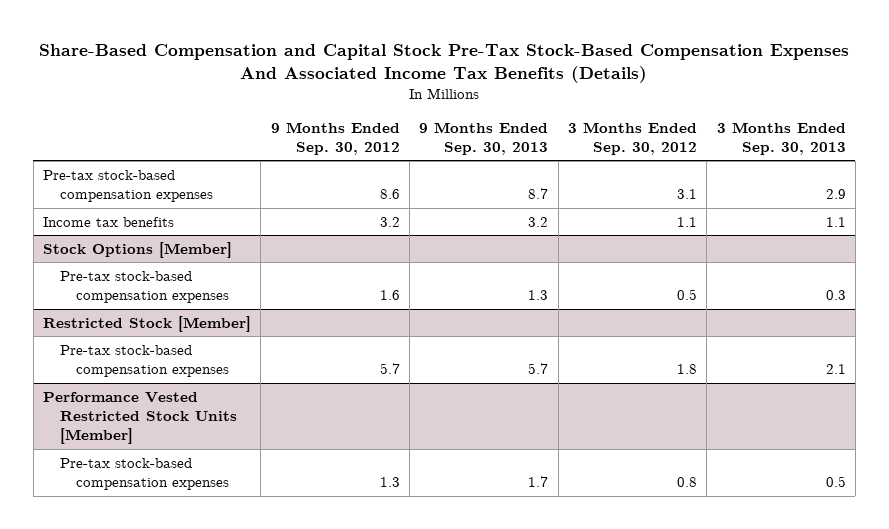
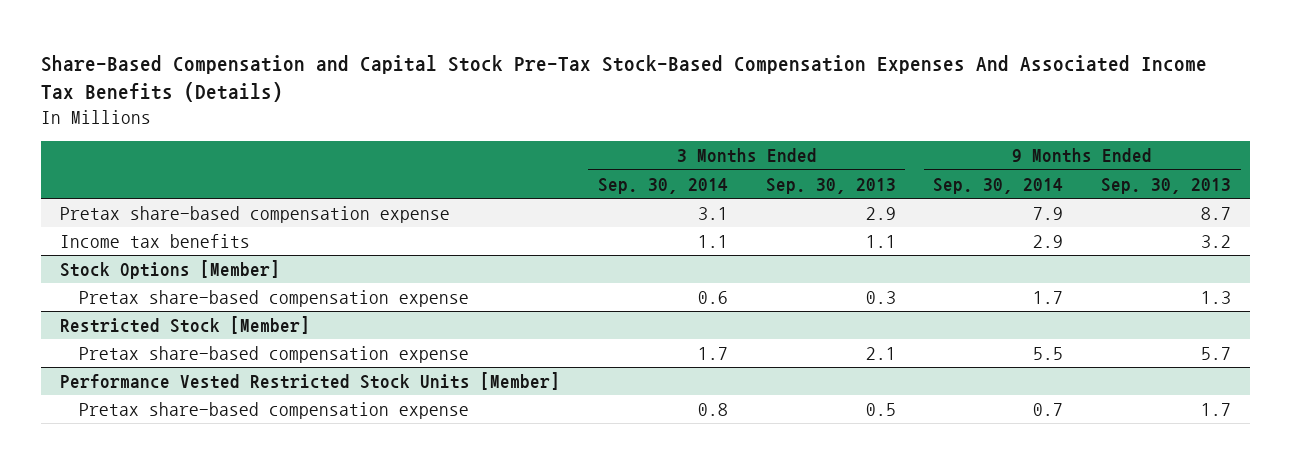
- | 9 Months Ended Sep. 30, 2012 | 9 Months Ended Sep. 30, 2013 | 3 Months Ended Sep. 30, 2012 | 3 Months Ended Sep. 30, 2013
+ | 3 Months Ended Sep. 30, 2014 | 3 Months Ended Sep. 30, 2013 | 9 Months Ended Sep. 30, 2014 | 9 Months Ended Sep. 30, 2013
- Pre-tax stock-based compensation expenses | 8.6 | 8.7 | 3.1 | 2.9
+ Pretax share-based compensation expense | 3.1 | 2.9 | 7.9 | 8.7
@ Stock Options [Member]
- Pre-tax stock-based compensation expenses | 1.6 | 1.3 | 0.5 | 0.3
+ Pretax share-based compensation expense | 0.6 | 0.3 | 1.7 | 1.3
@ Restricted Stock [Member]
- Pre-tax stock-based compensation expenses | 5.7 | 5.7 | 1.8 | 2.1
+ Pretax share-based compensation expense | 1.7 | 2.1 | 5.5 | 5.7
@ Performance Vested Restricted Stock Units [Member]
- Pre-tax stock-based compensation expenses | 1.3 | 1.7 | 0.8 | 0.5
+ Pretax share-based compensation expense | 0.8 | 0.5 | 0.7 | 1.7

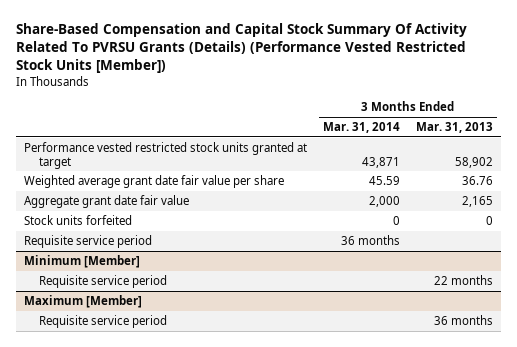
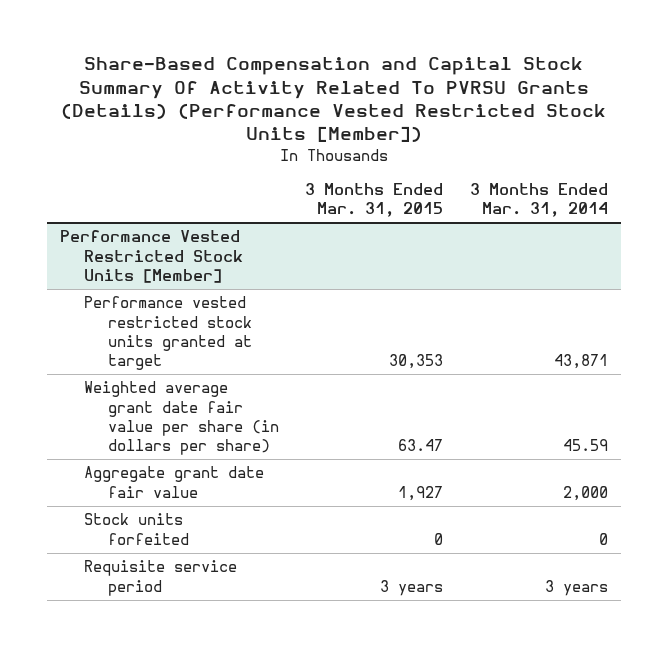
- | 3 Months Ended Mar. 31, 2014 | 3 Months Ended Mar. 31, 2013
+ | 3 Months Ended Mar. 31, 2015 | 3 Months Ended Mar. 31, 2014
+ Performance Vested Restricted Stock Units [Member]
- Weighted average grant date fair value per share | 45.59 | 36.76
+ Weighted average grant date fair value per share (in dollars per share) | 63.47 | 45.59
- Requisite service period | 36 months |
- Minimum [Member]
- Requisite service period | | 22 months
- Maximum [Member]
- Requisite service period | | 36 months
+ Requisite service period | 3 years | 3 years

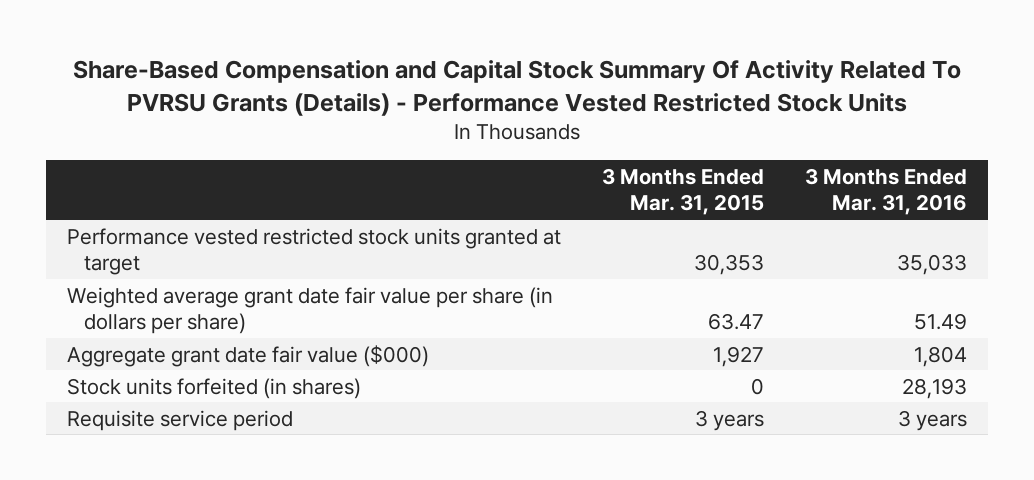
- Share-Based Compensation and Capital Stock Summary Of Activity Related To PVRSU Grants (Details) (Performance Vested Restricted Stock Units [Member])
+ Share-Based Compensation and Capital Stock Summary Of Activity Related To PVRSU Grants (Details) - Performance Vested Restricted Stock Units
- | 3 Months Ended Mar. 31, 2015 | 3 Months Ended Mar. 31, 2014
+ | 3 Months Ended Mar. 31, 2015 | 3 Months Ended Mar. 31, 2016
- Performance Vested Restricted Stock Units [Member]
- Aggregate grant date fair value | 1,927 | 2,000
- Stock units forfeited | 0 | 0
+ Aggregate grant date fair value ($000) | 1,927 | 1,804
+ Stock units forfeited (in shares) | 0 | 28,193

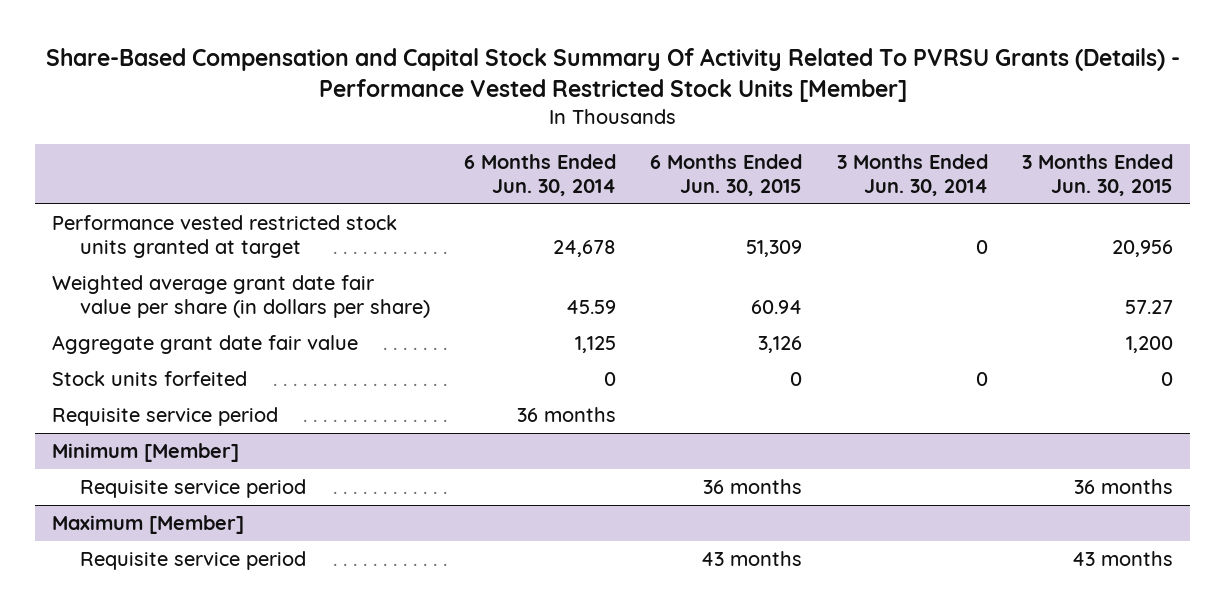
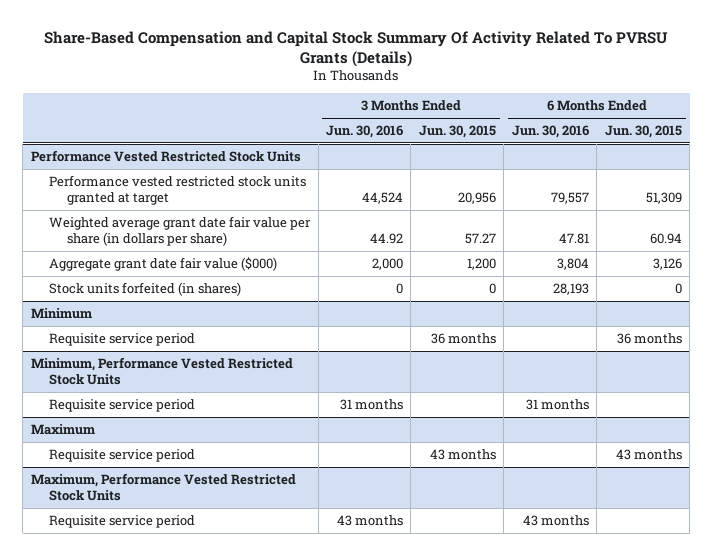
- Share-Based Compensation and Capital Stock Summary Of Activity Related To PVRSU Grants (Details) - Performance Vested Restricted Stock Units [Member]
+ Share-Based Compensation and Capital Stock Summary Of Activity Related To PVRSU Grants (Details)
- | 6 Months Ended Jun. 30, 2014 | 6 Months Ended Jun. 30, 2015 | 3 Months Ended Jun. 30, 2014 | 3 Months Ended Jun. 30, 2015
+ | 3 Months Ended Jun. 30, 2016 | 3 Months Ended Jun. 30, 2015 | 6 Months Ended Jun. 30, 2016 | 6 Months Ended Jun. 30, 2015
+ Performance Vested Restricted Stock Units
- Aggregate grant date fair value | 1,125 | 3,126 | | 1,200
- Stock units forfeited | 0 | 0 | 0 | 0
- Requisite service period | 36 months | | |
- Minimum [Member]
+ Aggregate grant date fair value ($000) | 2,000 | 1,200 | 3,804 | 3,126
+ Stock units forfeited (in shares) | 0 | 0 | 28,193 | 0
+ Minimum
- Maximum [Member]
+ Minimum, Performance Vested Restricted Stock Units
+ Requisite service period | 31 months | | 31 months |
+ Maximum
+ Maximum, Performance Vested Restricted Stock Units
+ Requisite service period | 43 months | | 43 months |

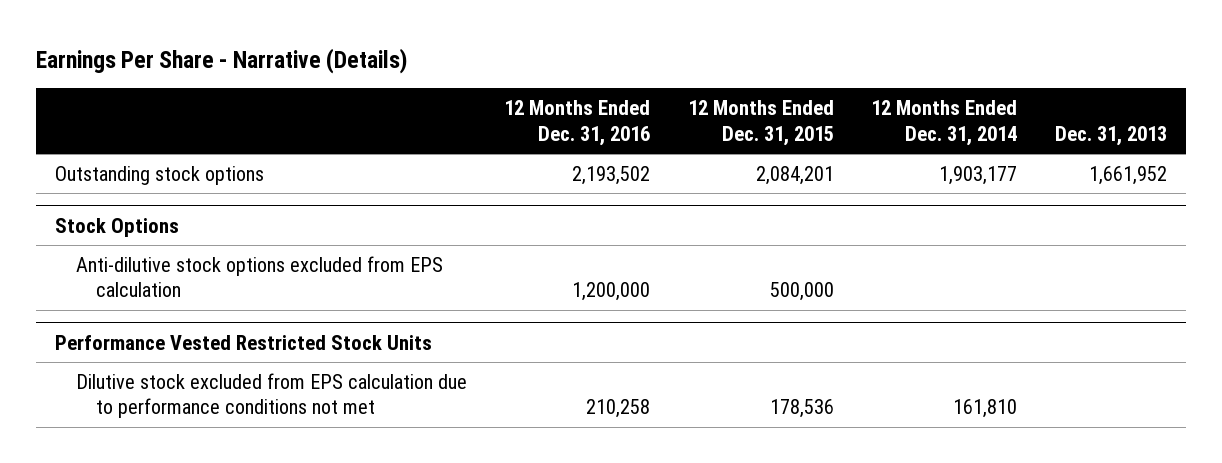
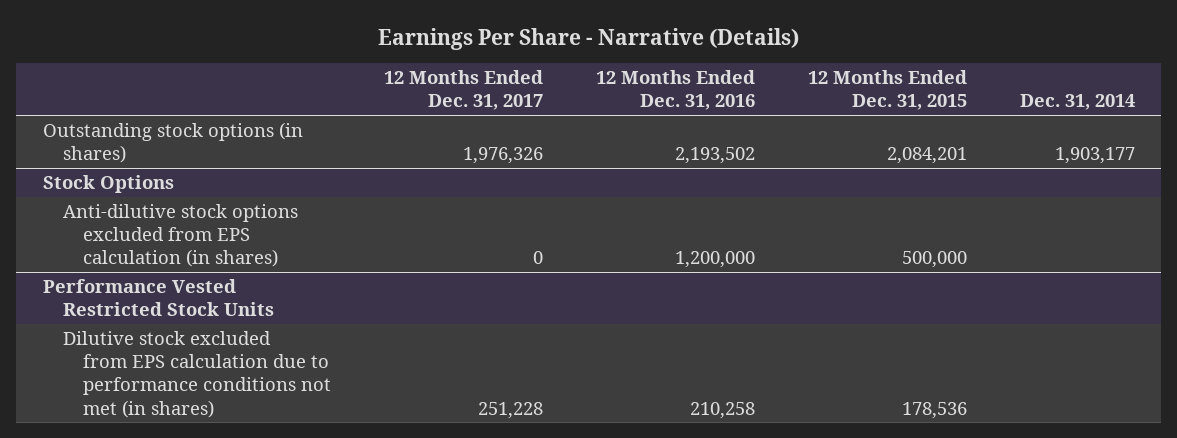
- | 12 Months Ended Dec. 31, 2016 | 12 Months Ended Dec. 31, 2015 | 12 Months Ended Dec. 31, 2014 | Dec. 31, 2013
+ | 12 Months Ended Dec. 31, 2017 | 12 Months Ended Dec. 31, 2016 | 12 Months Ended Dec. 31, 2015 | Dec. 31, 2014
- Outstanding stock options | 2,193,502 | 2,084,201 | 1,903,177 | 1,661,952
+ Outstanding stock options (in shares) | 1,976,326 | 2,193,502 | 2,084,201 | 1,903,177
@ Stock Options
- Anti-dilutive stock options excluded from EPS calculation | 1,200,000 | 500,000 | |
+ Anti-dilutive stock options excluded from EPS calculation (in shares) | 0 | 1,200,000 | 500,000 |
@ Performance Vested Restricted Stock Units
- Dilutive stock excluded from EPS calculation due to performance conditions not met | 210,258 | 178,536 | 161,810 |
+ Dilutive stock excluded from EPS calculation due to performance conditions not met (in shares) | 251,228 | 210,258 | 178,536 |

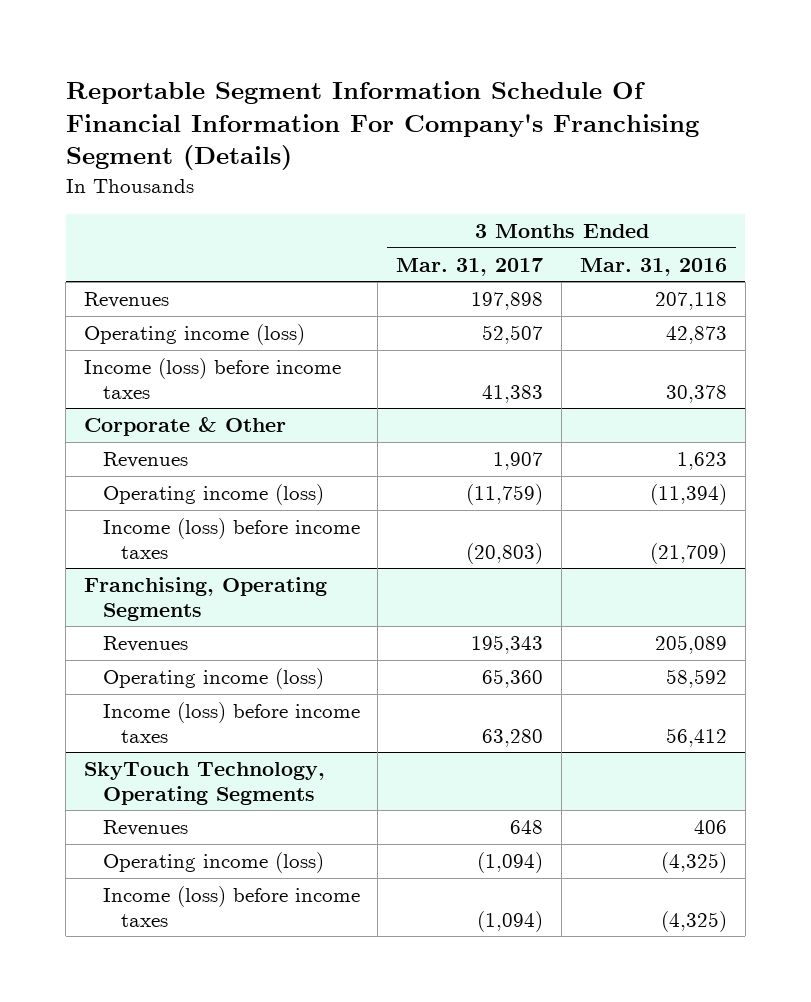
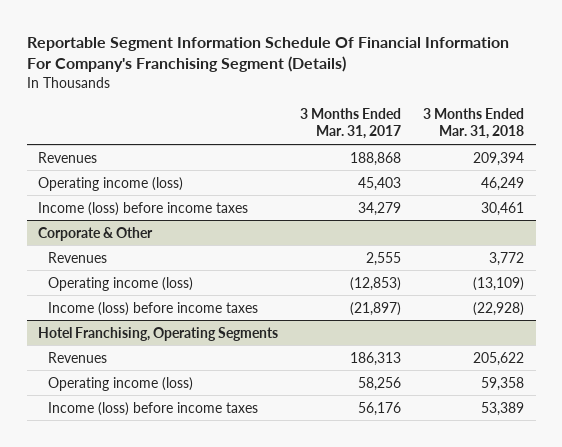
- | 3 Months Ended Mar. 31, 2017 | 3 Months Ended Mar. 31, 2016
+ | 3 Months Ended Mar. 31, 2017 | 3 Months Ended Mar. 31, 2018
- Revenues | 197,898 | 207,118
- Operating income (loss) | 52,507 | 42,873
- Income (loss) before income taxes | 41,383 | 30,378
+ Revenues | 188,868 | 209,394
+ Operating income (loss) | 45,403 | 46,249
+ Income (loss) before income taxes | 34,279 | 30,461
@ Corporate & Other
- Revenues | 1,907 | 1,623
- Operating income (loss) | (11,759) | (11,394)
- Income (loss) before income taxes | (20,803) | (21,709)
- Franchising, Operating Segments
- Revenues | 195,343 | 205,089
- Operating income (loss) | 65,360 | 58,592
- Income (loss) before income taxes | 63,280 | 56,412
- SkyTouch Technology, Operating Segments
- Revenues | 648 | 406
- Operating income (loss) | (1,094) | (4,325)
- Income (loss) before income taxes | (1,094) | (4,325)
@ Corporate & Other
+ Revenues | 2,555 | 3,772
+ Operating income (loss) | (12,853) | (13,109)
+ Income (loss) before income taxes | (21,897) | (22,928)
+ Hotel Franchising, Operating Segments
+ Revenues | 186,313 | 205,622
+ Operating income (loss) | 58,256 | 59,358
+ Income (loss) before income taxes | 56,176 | 53,389

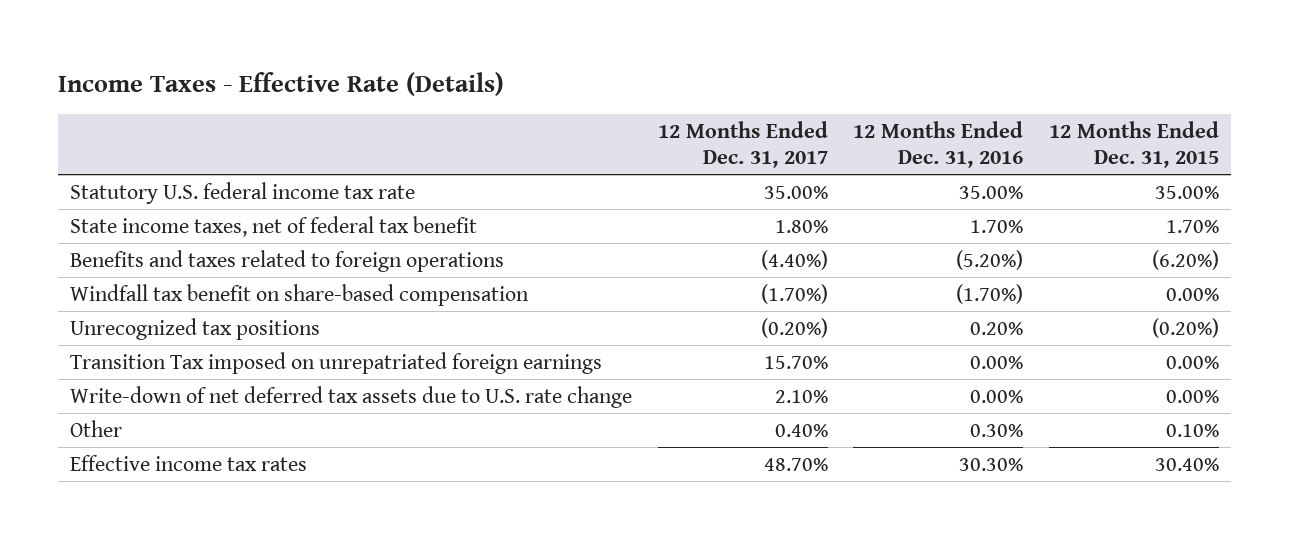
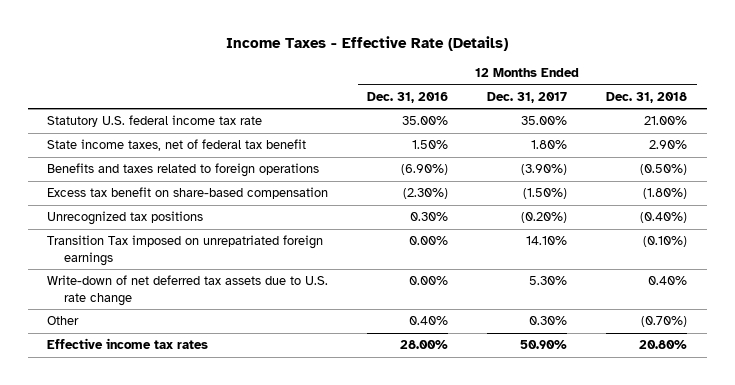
- | 12 Months Ended Dec. 31, 2017 | 12 Months Ended Dec. 31, 2016 | 12 Months Ended Dec. 31, 2015
+ | 12 Months Ended Dec. 31, 2016 | 12 Months Ended Dec. 31, 2017 | 12 Months Ended Dec. 31, 2018
- State income taxes, net of federal tax benefit | 1.80% | 1.70% | 1.70%
- Benefits and taxes related to foreign operations | (4.40%) | (5.20%) | (6.20%)
- Windfall tax benefit on share-based compensation | (1.70%) | (1.70%) | 0.00%
- Unrecognized tax positions | (0.20%) | 0.20% | (0.20%)
- Transition Tax imposed on unrepatriated foreign earnings | 15.70% | 0.00% | 0.00%
- Write-down of net deferred tax assets due to U.S. rate change | 2.10% | 0.00% | 0.00%
- Other | 0.40% | 0.30% | 0.10%
- Effective income tax rates | 48.70% | 30.30% | 30.40%
+ State income taxes, net of federal tax benefit | 1.50% | 1.80% | 2.90%
+ Benefits and taxes related to foreign operations | (6.90%) | (3.90%) | (0.50%)
+ Excess tax benefit on share-based compensation | (2.30%) | (1.50%) | (1.80%)
+ Unrecognized tax positions | 0.30% | (0.20%) | (0.40%)
+ Transition Tax imposed on unrepatriated foreign earnings | 0.00% | 14.10% | (0.10%)
+ Write-down of net deferred tax assets due to U.S. rate change | 0.00% | 5.30% | 0.40%
+ Other | 0.40% | 0.30% | (0.70%)
+ Effective income tax rates | 28.00% | 50.90% | 20.80%

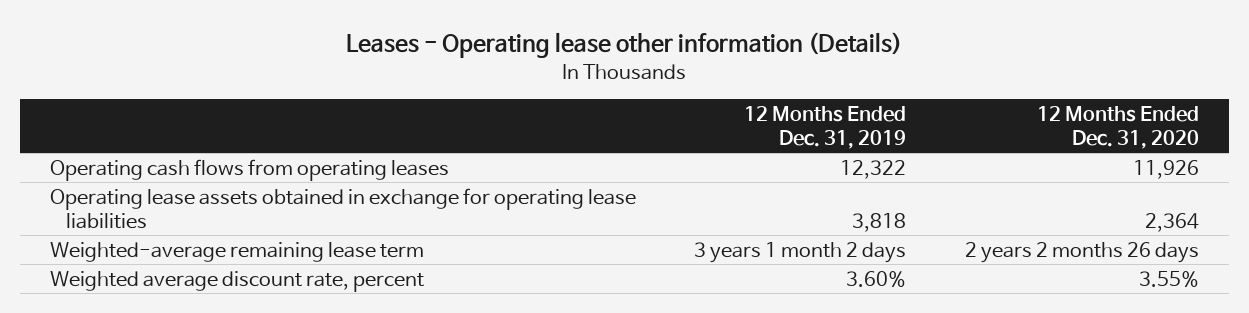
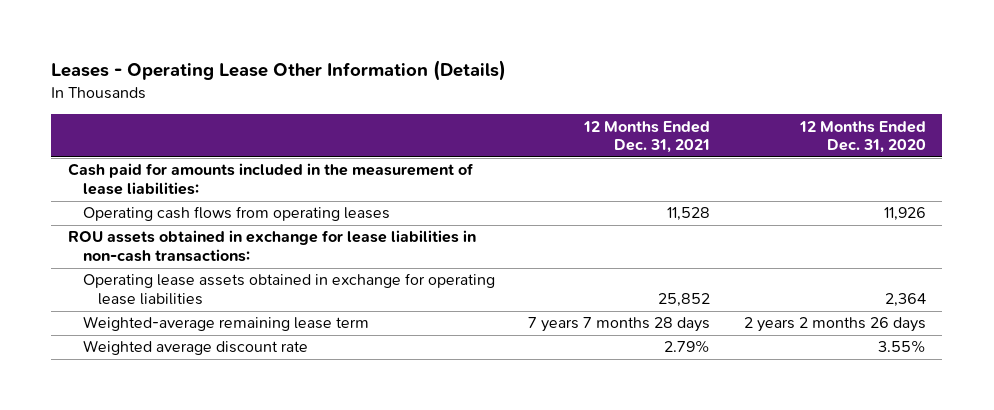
- Leases - Operating lease other information (Details)
+ Leases - Operating Lease Other Information (Details)
- | 12 Months Ended Dec. 31, 2019 | 12 Months Ended Dec. 31, 2020
+ | 12 Months Ended Dec. 31, 2021 | 12 Months Ended Dec. 31, 2020
+ Cash paid for amounts included in the measurement of lease liabilities:
+ ROU assets obtained in exchange for lease liabilities in non-cash transactions:
- Weighted average discount rate, percent | 3.60% | 3.55%
+ Weighted average discount rate | 2.79% | 3.55%

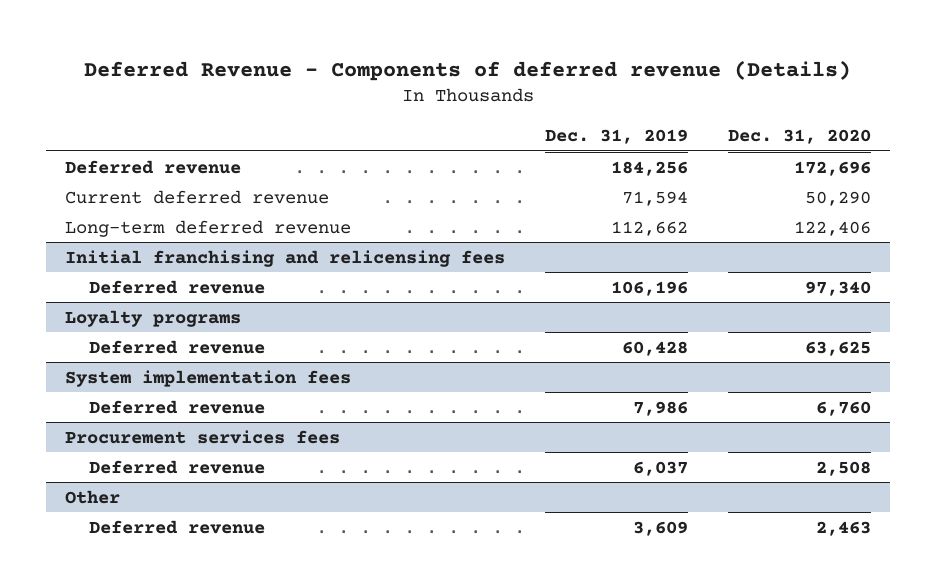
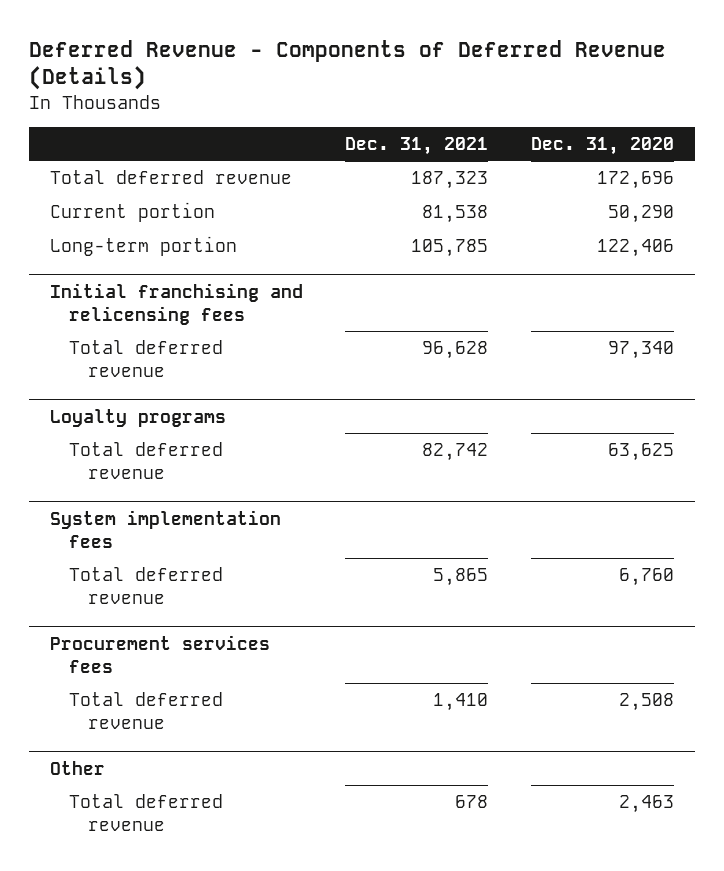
- Deferred Revenue - Components of deferred revenue (Details)
+ Deferred Revenue - Components of Deferred Revenue (Details)
- | Dec. 31, 2019 | Dec. 31, 2020
+ | Dec. 31, 2021 | Dec. 31, 2020
- Deferred revenue | 184,256 | 172,696
- Current deferred revenue | 71,594 | 50,290
- Long-term deferred revenue | 112,662 | 122,406
+ Total deferred revenue | 187,323 | 172,696
+ Current portion | 81,538 | 50,290
+ Long-term portion | 105,785 | 122,406
@ Initial franchising and relicensing fees
- Deferred revenue | 106,196 | 97,340
+ Total deferred revenue | 96,628 | 97,340
@ Loyalty programs
- Deferred revenue | 60,428 | 63,625
+ Total deferred revenue | 82,742 | 63,625
@ System implementation fees
- Deferred revenue | 7,986 | 6,760
+ Total deferred revenue | 5,865 | 6,760
@ Procurement services fees
- Deferred revenue | 6,037 | 2,508
+ Total deferred revenue | 1,410 | 2,508
@ Other
- Deferred revenue | 3,609 | 2,463
+ Total deferred revenue | 678 | 2,463

